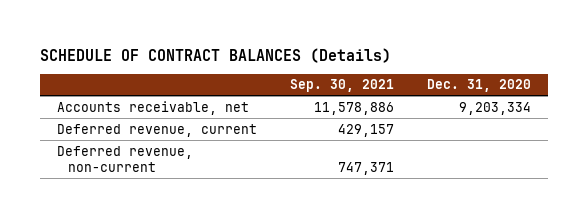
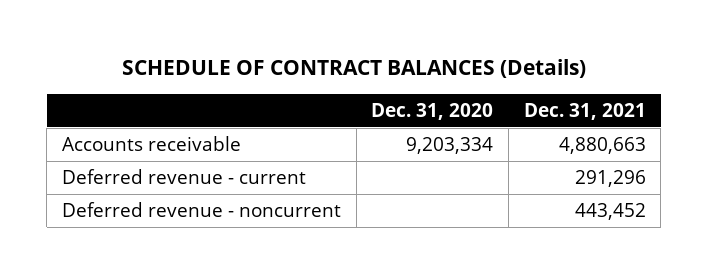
- | Sep. 30, 2021 | Dec. 31, 2020
+ | Dec. 31, 2020 | Dec. 31, 2021
- Accounts receivable, net | 11,578,886 | 9,203,334
- Deferred revenue, current | 429,157 |
- Deferred revenue, non-current | 747,371 |
+ Accounts receivable | 9,203,334 | 4,880,663
+ Deferred revenue - current | | 291,296
+ Deferred revenue - noncurrent | | 443,452

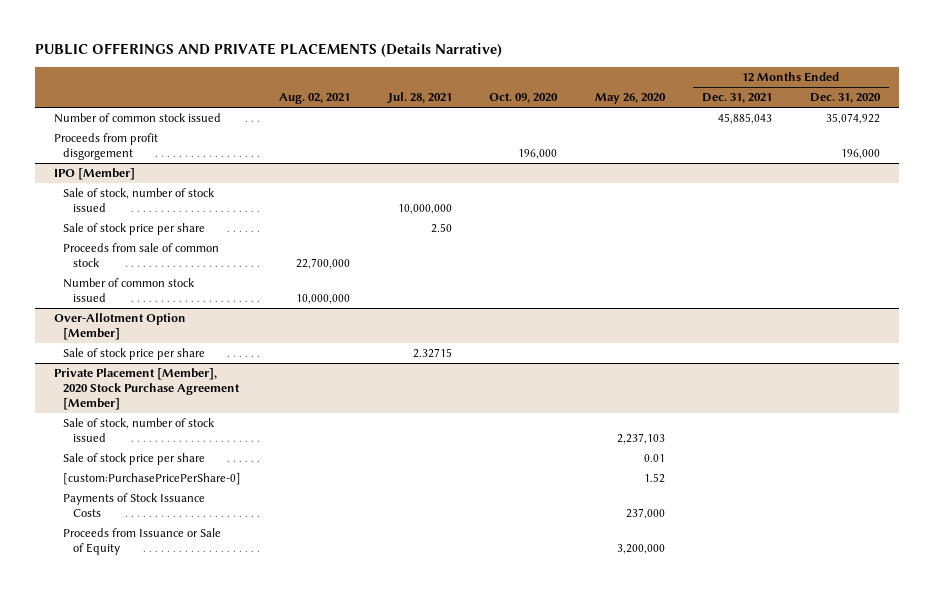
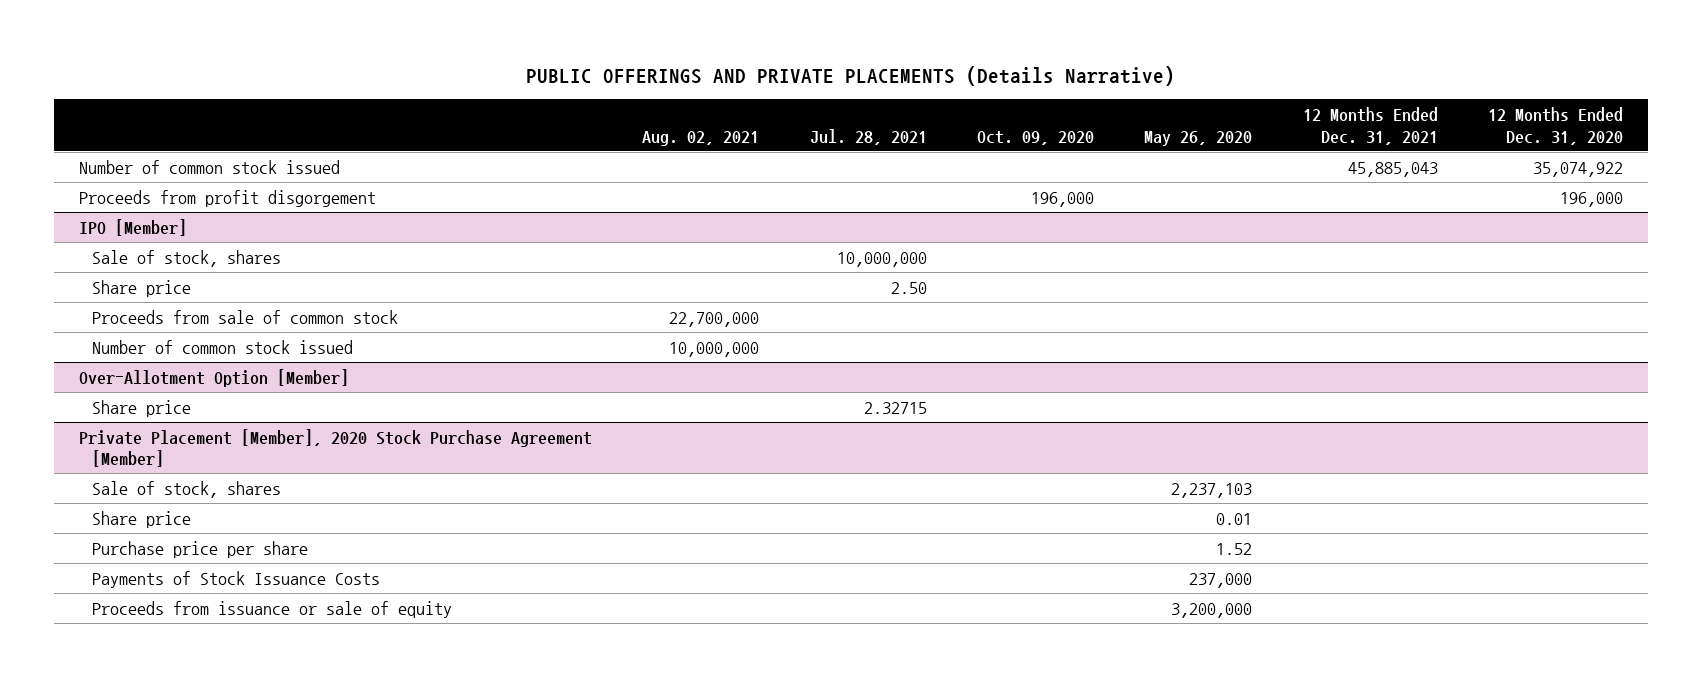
@ IPO [Member]
- Sale of stock, number of stock issued | | 10,000,000 | | | |
- Sale of stock price per share | | 2.50 | | | |
+ Sale of stock, shares | | 10,000,000 | | | |
+ Share price | | 2.50 | | | |
@ Over-Allotment Option [Member]
- Sale of stock price per share | | 2.32715 | | | |
+ Share price | | 2.32715 | | | |
@ Private Placement [Member], 2020 Stock Purchase Agreement [Member]
- Sale of stock, number of stock issued | | | | 2,237,103 | |
- Sale of stock price per share | | | | 0.01 | |
- [custom:PurchasePricePerShare-0] | | | | 1.52 | |
+ Sale of stock, shares | | | | 2,237,103 | |
+ Share price | | | | 0.01 | |
+ Purchase price per share | | | | 1.52 | |
- Proceeds from Issuance or Sale of Equity | | | | 3,200,000 | |
+ Proceeds from issuance or sale of equity | | | | 3,200,000 | |

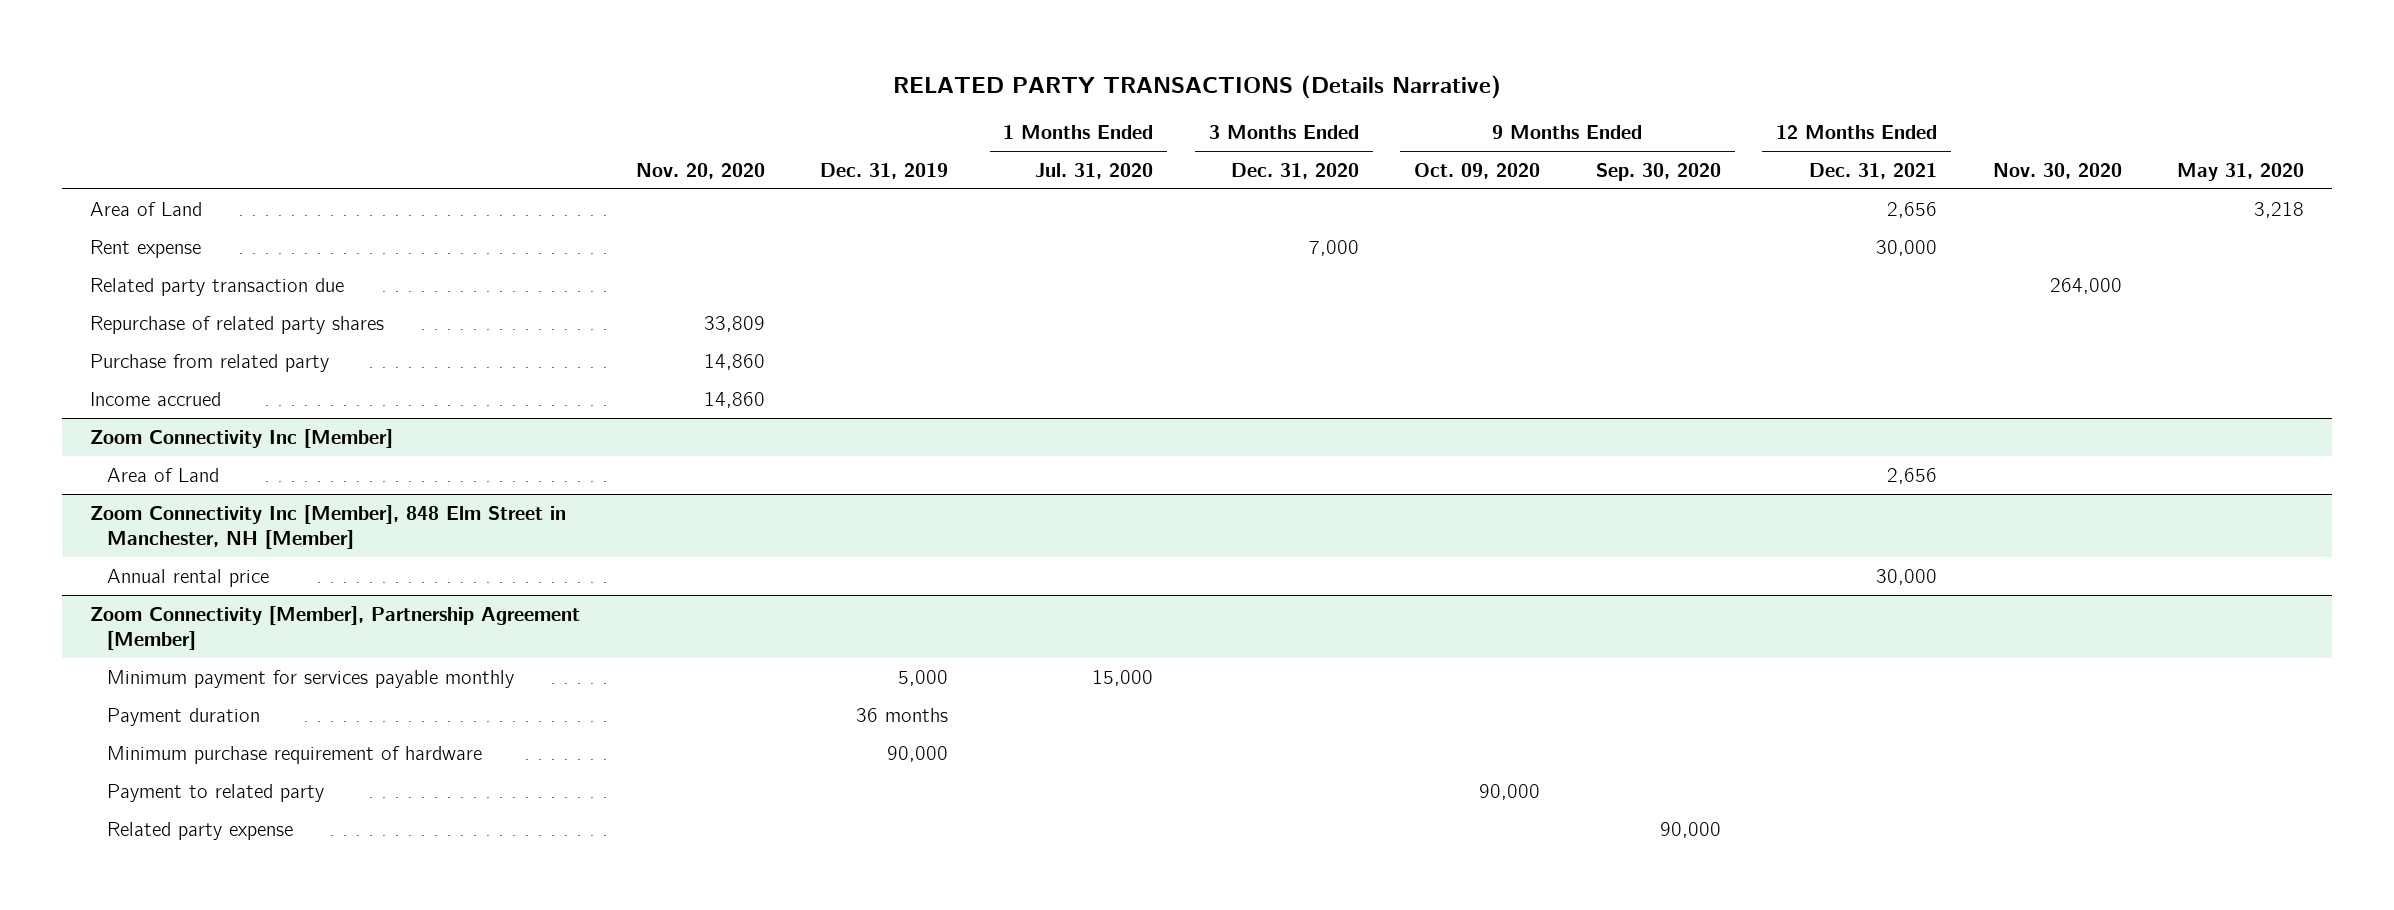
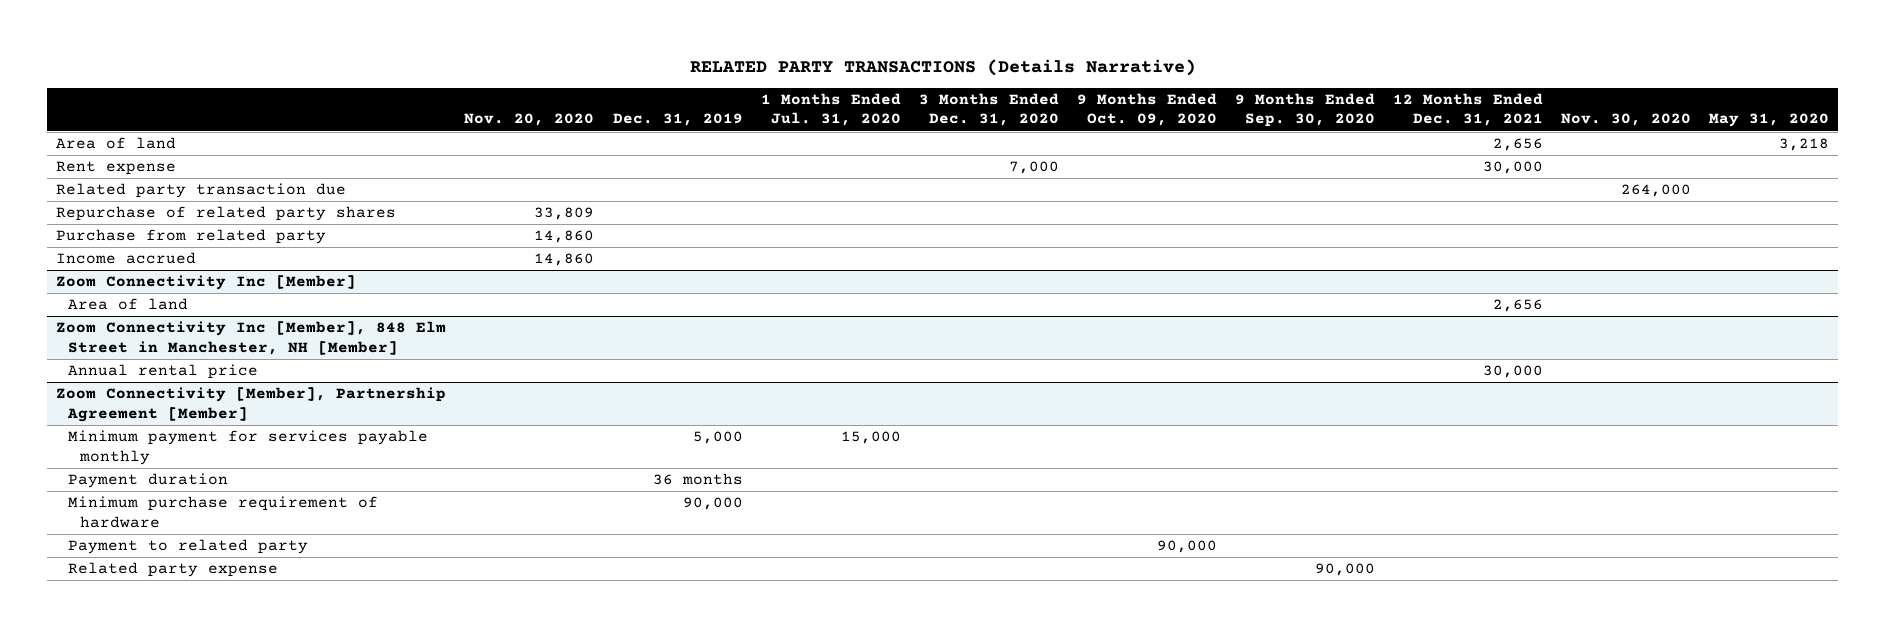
- Area of Land | | | | | | | 2,656 | | 3,218
+ Area of land | | | | | | | 2,656 | | 3,218
@ Zoom Connectivity Inc [Member]
- Area of Land | | | | | | | 2,656 | |
+ Area of land | | | | | | | 2,656 | |

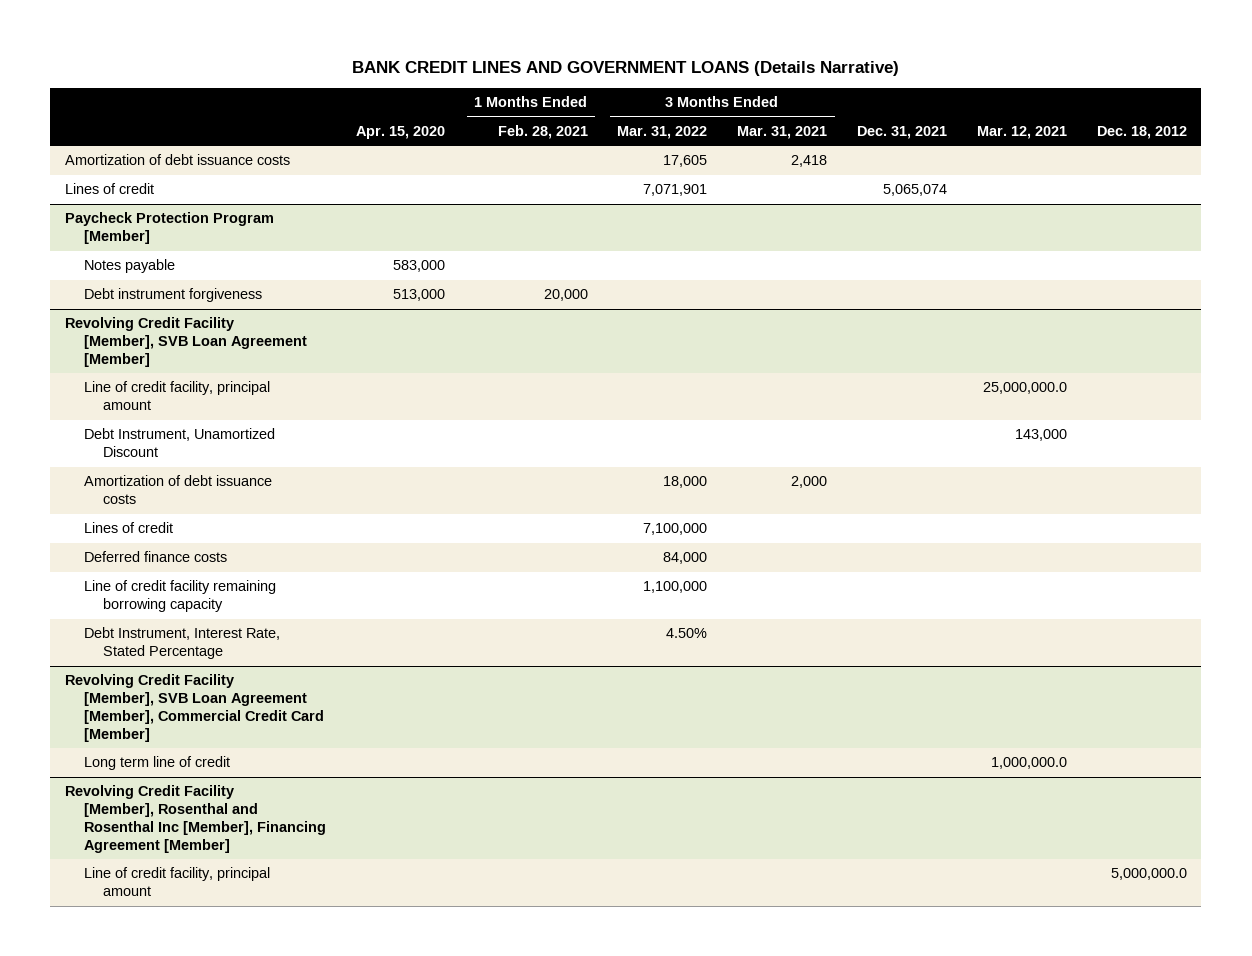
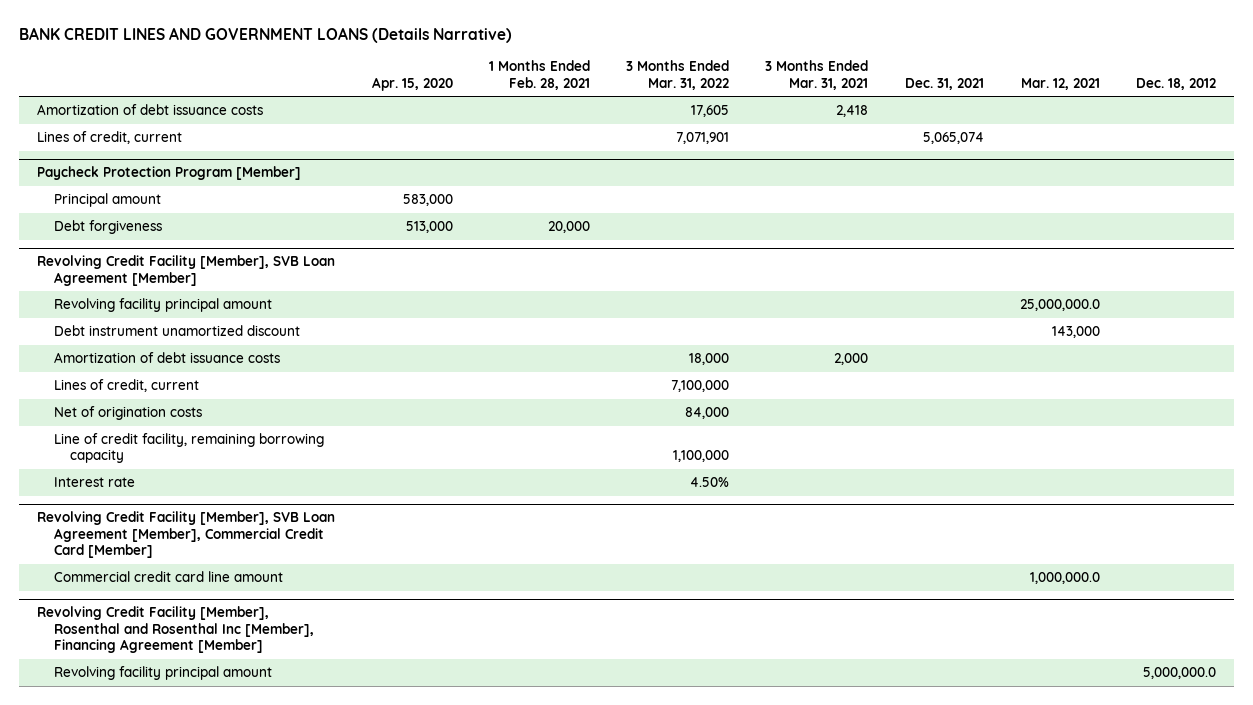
- Lines of credit | | | 7,071,901 | | 5,065,074 | |
+ Lines of credit, current | | | 7,071,901 | | 5,065,074 | |
@ Paycheck Protection Program [Member]
- Notes payable | 583,000 | | | | | |
- Debt instrument forgiveness | 513,000 | 20,000 | | | | |
+ Principal amount | 583,000 | | | | | |
+ Debt forgiveness | 513,000 | 20,000 | | | | |
@ Revolving Credit Facility [Member], SVB Loan Agreement [Member]
- Line of credit facility, principal amount | | | | | | 25,000,000.0 |
- Debt Instrument, Unamortized Discount | | | | | | 143,000 |
+ Revolving facility principal amount | | | | | | 25,000,000.0 |
+ Debt instrument unamortized discount | | | | | | 143,000 |
- Lines of credit | | | 7,100,000 | | | |
- Deferred finance costs | | | 84,000 | | | |
- Line of credit facility remaining borrowing capacity | | | 1,100,000 | | | |
- Debt Instrument, Interest Rate, Stated Percentage | | | 4.50% | | | |
+ Lines of credit, current | | | 7,100,000 | | | |
+ Net of origination costs | | | 84,000 | | | |
+ Line of credit facility, remaining borrowing capacity | | | 1,100,000 | | | |
+ Interest rate | | | 4.50% | | | |
@ Revolving Credit Facility [Member], SVB Loan Agreement [Member], Commercial Credit Card [Member]
- Long term line of credit | | | | | | 1,000,000.0 |
+ Commercial credit card line amount | | | | | | 1,000,000.0 |
@ Revolving Credit Facility [Member], Rosenthal and Rosenthal Inc [Member], Financing Agreement [Member]
- Line of credit facility, principal amount | | | | | | | 5,000,000.0
+ Revolving facility principal amount | | | | | | | 5,000,000.0

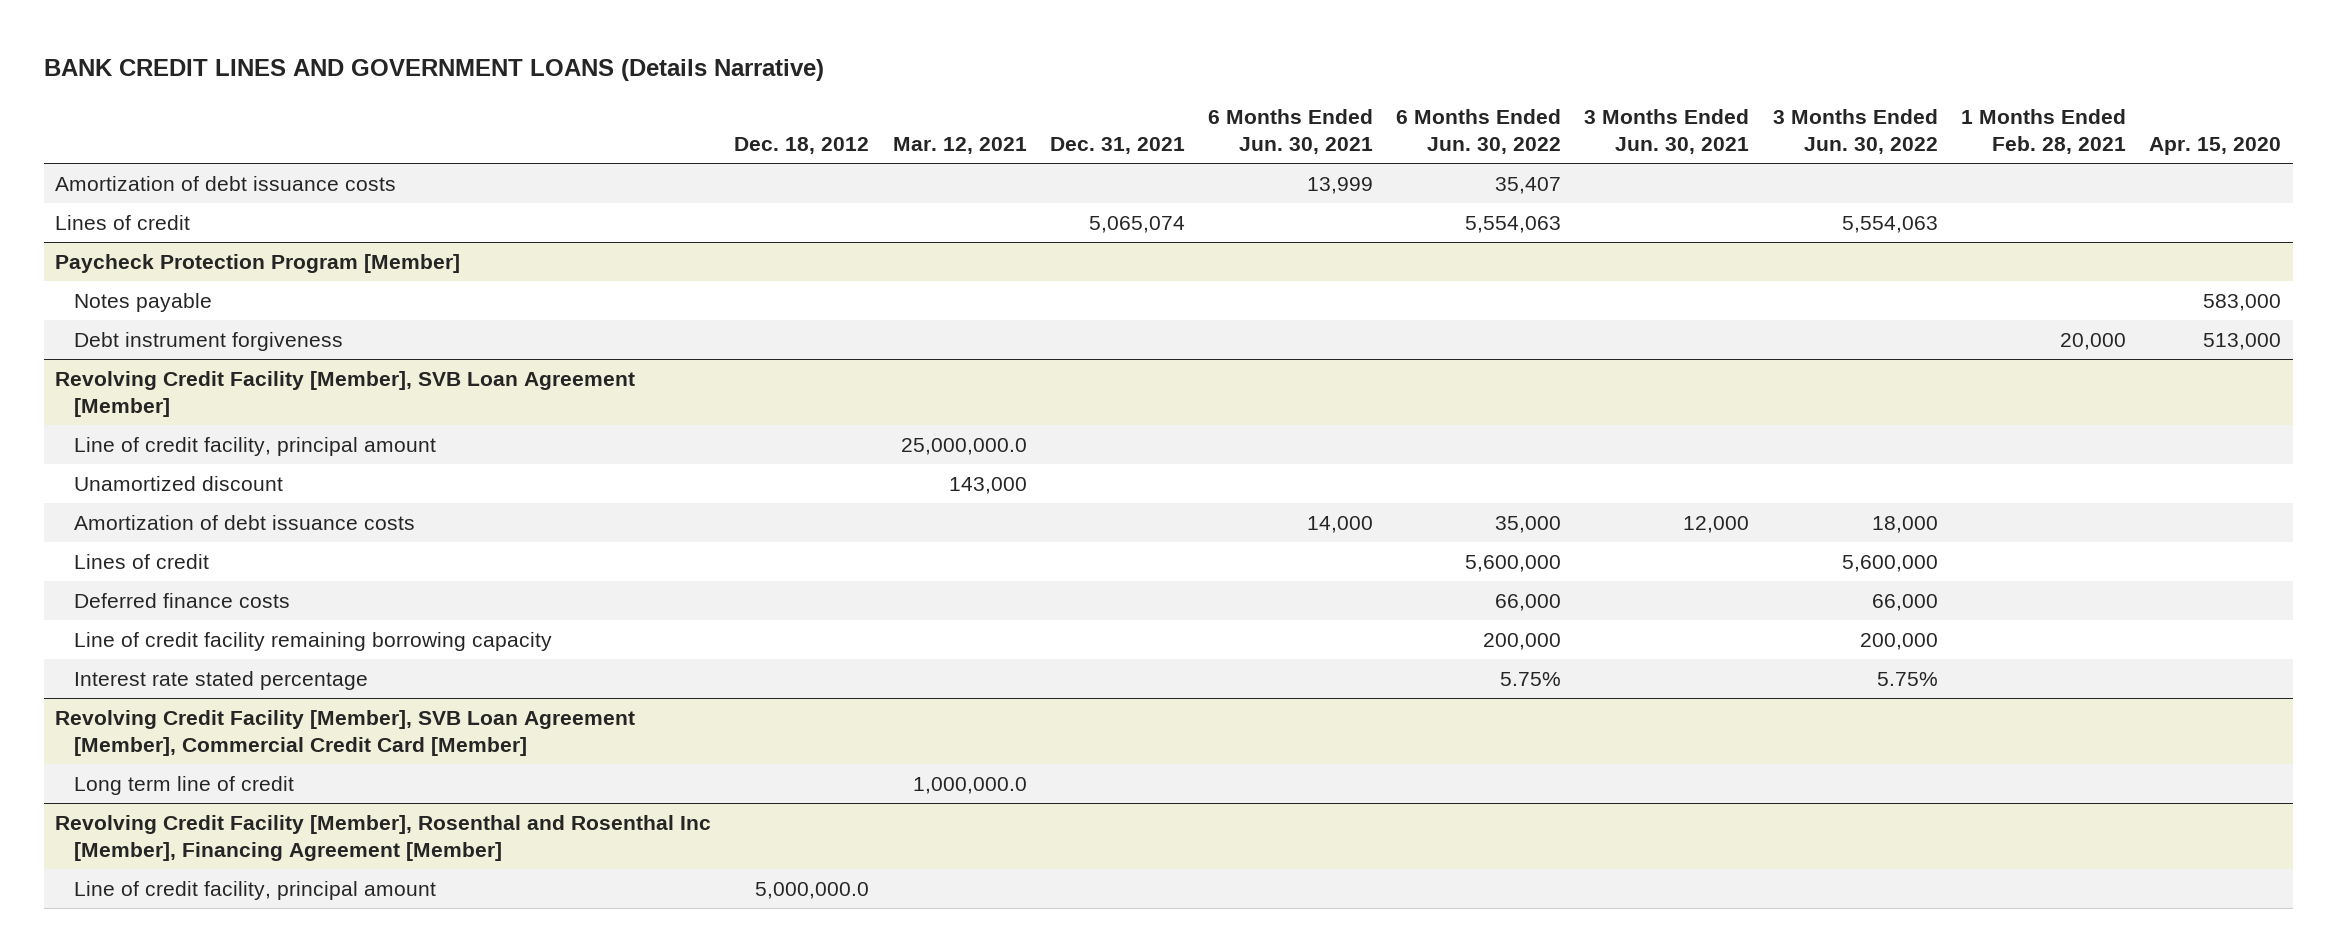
- | Apr. 15, 2020 | 1 Months Ended Feb. 28, 2021 | 3 Months Ended Mar. 31, 2022 | 3 Months Ended Mar. 31, 2021 | Dec. 31, 2021 | Mar. 12, 2021 | Dec. 18, 2012
+ | Dec. 18, 2012 | Mar. 12, 2021 | Dec. 31, 2021 | 6 Months Ended Jun. 30, 2021 | 6 Months Ended Jun. 30, 2022 | 3 Months Ended Jun. 30, 2021 | 3 Months Ended Jun. 30, 2022 | 1 Months Ended Feb. 28, 2021 | Apr. 15, 2020
- Lines of credit, current | | | 7,071,901 | | 5,065,074 | |
+ Lines of credit | | | 5,065,074 | | 5,554,063 | | 5,554,063 | |
@ Paycheck Protection Program [Member]
- Principal amount | 583,000 | | | | | |
- Debt forgiveness | 513,000 | 20,000 | | | | |
+ Notes payable | | | | | | | | | 583,000
+ Debt instrument forgiveness | | | | | | | | 20,000 | 513,000
@ Revolving Credit Facility [Member], SVB Loan Agreement [Member]
- Revolving facility principal amount | | | | | | 25,000,000.0 |
- Debt instrument unamortized discount | | | | | | 143,000 |
+ Line of credit facility, principal amount | | 25,000,000.0 | | | | | | |
+ Unamortized discount | | 143,000 | | | | | | |
- Lines of credit, current | | | 7,100,000 | | | |
- Net of origination costs | | | 84,000 | | | |
- Line of credit facility, remaining borrowing capacity | | | 1,100,000 | | | |
- Interest rate | | | 4.50% | | | |
+ Lines of credit | | | | | 5,600,000 | | 5,600,000 | |
+ Deferred finance costs | | | | | 66,000 | | 66,000 | |
+ Line of credit facility remaining borrowing capacity | | | | | 200,000 | | 200,000 | |
+ Interest rate stated percentage | | | | | 5.75% | | 5.75% | |
@ Revolving Credit Facility [Member], SVB Loan Agreement [Member], Commercial Credit Card [Member]
- Commercial credit card line amount | | | | | | 1,000,000.0 |
+ Long term line of credit | | 1,000,000.0 | | | | | | |
@ Revolving Credit Facility [Member], Rosenthal and Rosenthal Inc [Member], Financing Agreement [Member]
- Revolving facility principal amount | | | | | | | 5,000,000.0
+ Line of credit facility, principal amount | 5,000,000.0 | | | | | | | |

